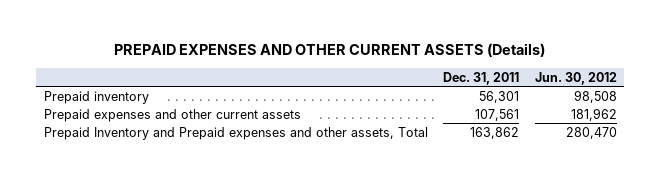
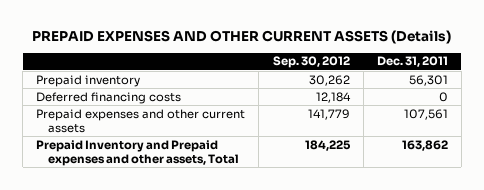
- | Dec. 31, 2011 | Jun. 30, 2012
+ | Sep. 30, 2012 | Dec. 31, 2011
+ Deferred financing costs | 12,184 | 0

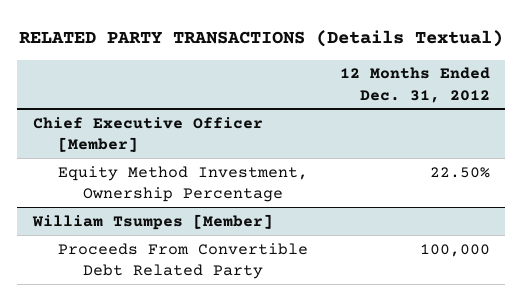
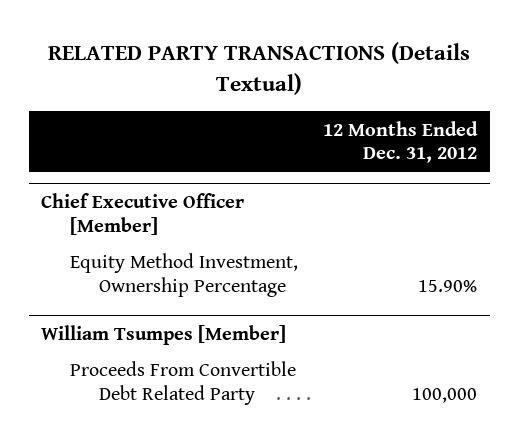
@ Chief Executive Officer [Member]
- Equity Method Investment, Ownership Percentage | 22.50%
+ Equity Method Investment, Ownership Percentage | 15.90%

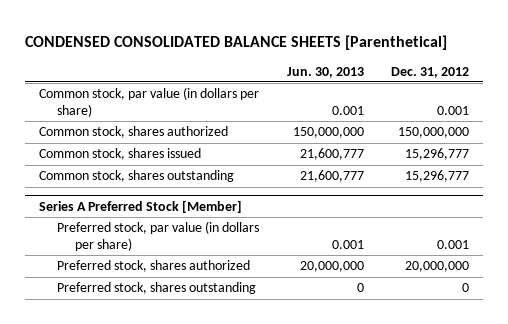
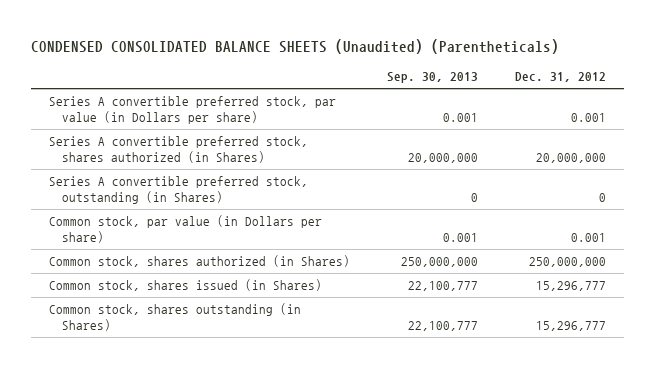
- CONDENSED CONSOLIDATED BALANCE SHEETS [Parenthetical]
+ CONDENSED CONSOLIDATED BALANCE SHEETS (Unaudited) (Parentheticals)
- | Jun. 30, 2013 | Dec. 31, 2012
+ | Sep. 30, 2013 | Dec. 31, 2012
- Common stock, par value (in dollars per share) | 0.001 | 0.001
- Common stock, shares authorized | 150,000,000 | 150,000,000
- Common stock, shares issued | 21,600,777 | 15,296,777
- Common stock, shares outstanding | 21,600,777 | 15,296,777
- Series A Preferred Stock [Member]
- Preferred stock, par value (in dollars per share) | 0.001 | 0.001
- Preferred stock, shares authorized | 20,000,000 | 20,000,000
- Preferred stock, shares outstanding | 0 | 0
+ Series A convertible preferred stock, par value (in Dollars per share) | 0.001 | 0.001
+ Series A convertible preferred stock, shares authorized (in Shares) | 20,000,000 | 20,000,000
+ Series A convertible preferred stock, outstanding (in Shares) | 0 | 0
+ Common stock, par value (in Dollars per share) | 0.001 | 0.001
+ Common stock, shares authorized (in Shares) | 250,000,000 | 250,000,000
+ Common stock, shares issued (in Shares) | 22,100,777 | 15,296,777
+ Common stock, shares outstanding (in Shares) | 22,100,777 | 15,296,777

